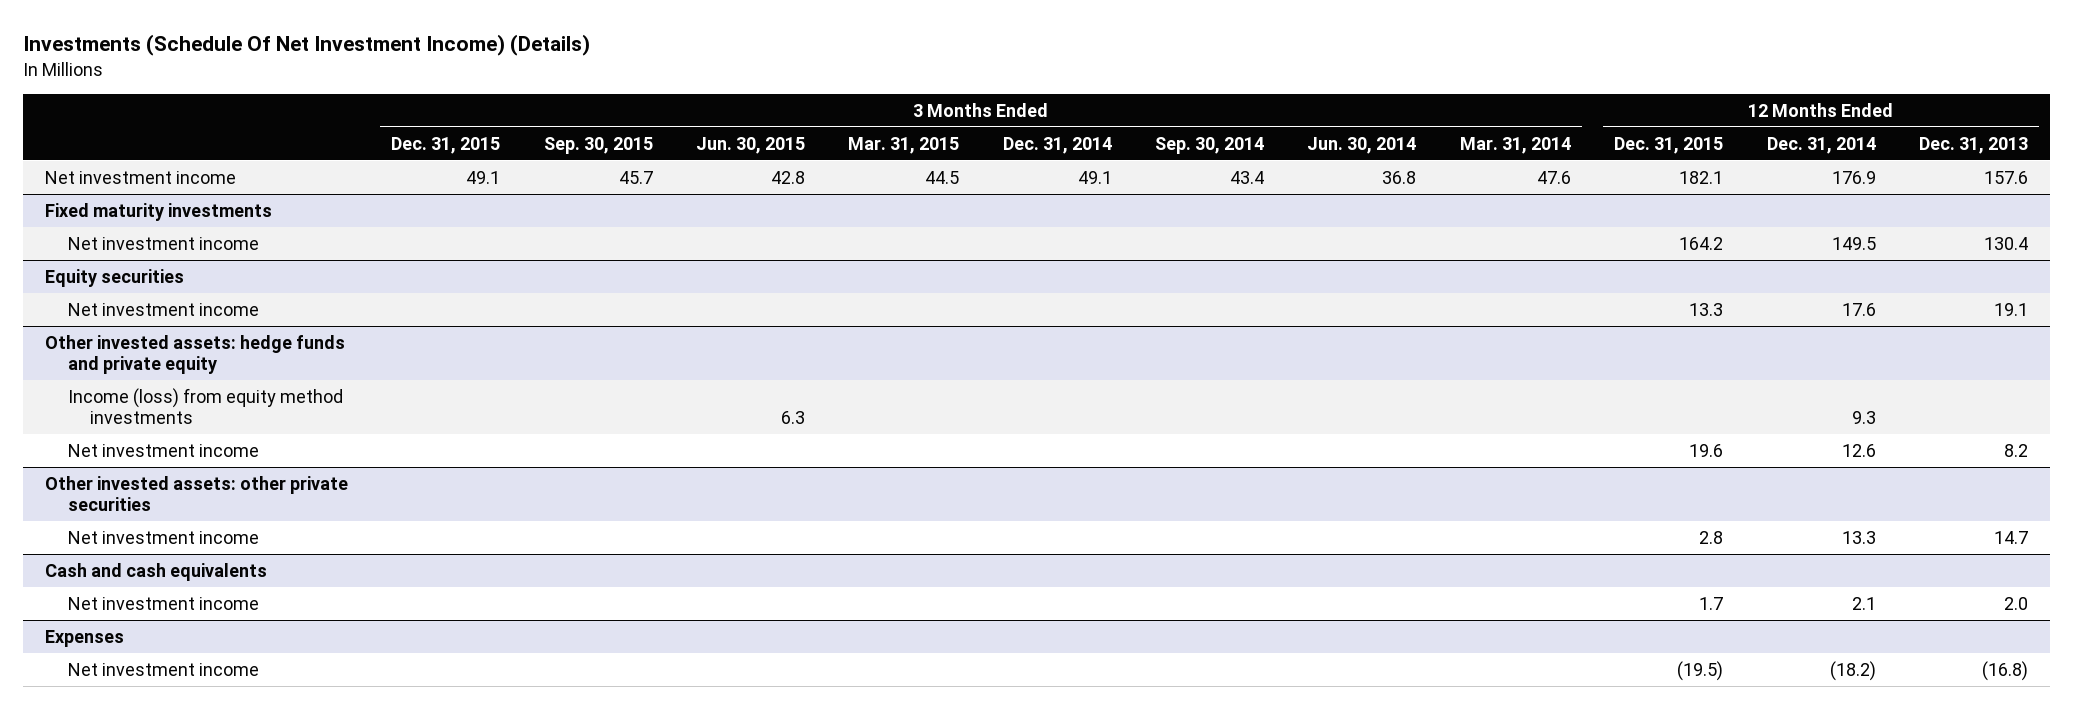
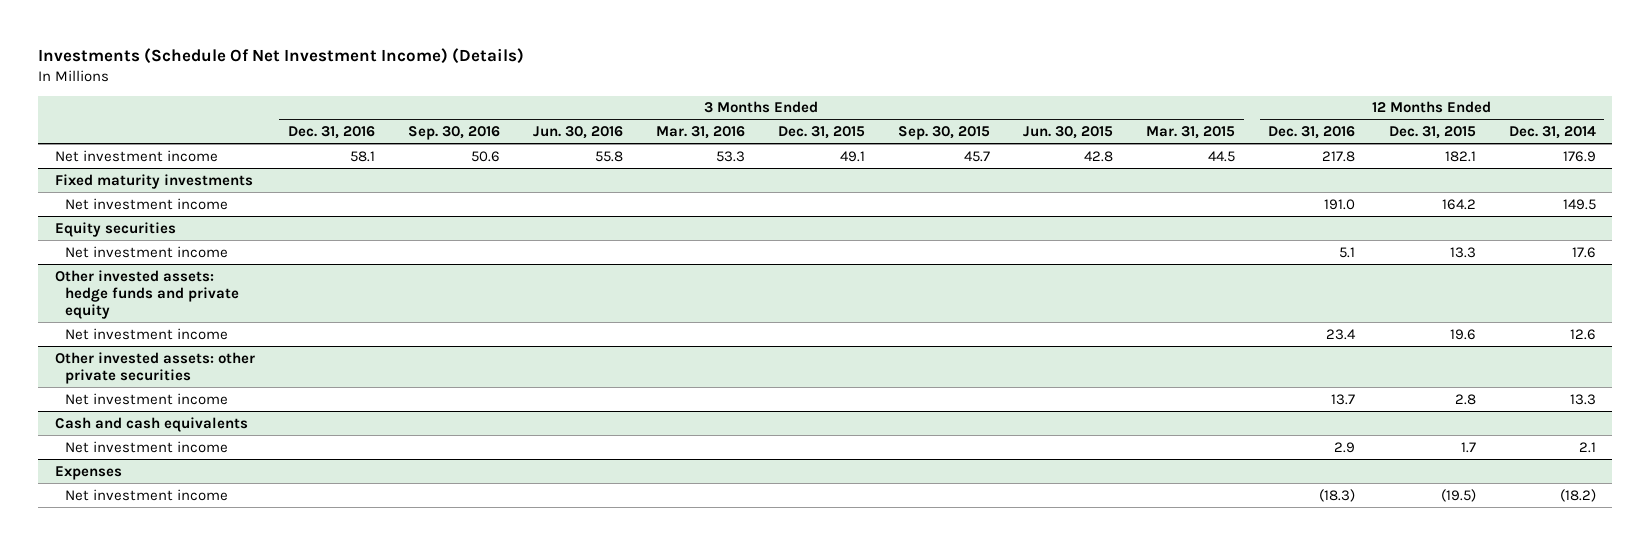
- | 3 Months Ended Dec. 31, 2015 | 3 Months Ended Sep. 30, 2015 | 3 Months Ended Jun. 30, 2015 | 3 Months Ended Mar. 31, 2015 | 3 Months Ended Dec. 31, 2014 | 3 Months Ended Sep. 30, 2014 | 3 Months Ended Jun. 30, 2014 | 3 Months Ended Mar. 31, 2014 | 12 Months Ended Dec. 31, 2015 | 12 Months Ended Dec. 31, 2014 | 12 Months Ended Dec. 31, 2013
+ | 3 Months Ended Dec. 31, 2016 | 3 Months Ended Sep. 30, 2016 | 3 Months Ended Jun. 30, 2016 | 3 Months Ended Mar. 31, 2016 | 3 Months Ended Dec. 31, 2015 | 3 Months Ended Sep. 30, 2015 | 3 Months Ended Jun. 30, 2015 | 3 Months Ended Mar. 31, 2015 | 12 Months Ended Dec. 31, 2016 | 12 Months Ended Dec. 31, 2015 | 12 Months Ended Dec. 31, 2014
@ Other invested assets: hedge funds and private equity
- Income (loss) from equity method investments | | | 6.3 | | | | | | | 9.3 |

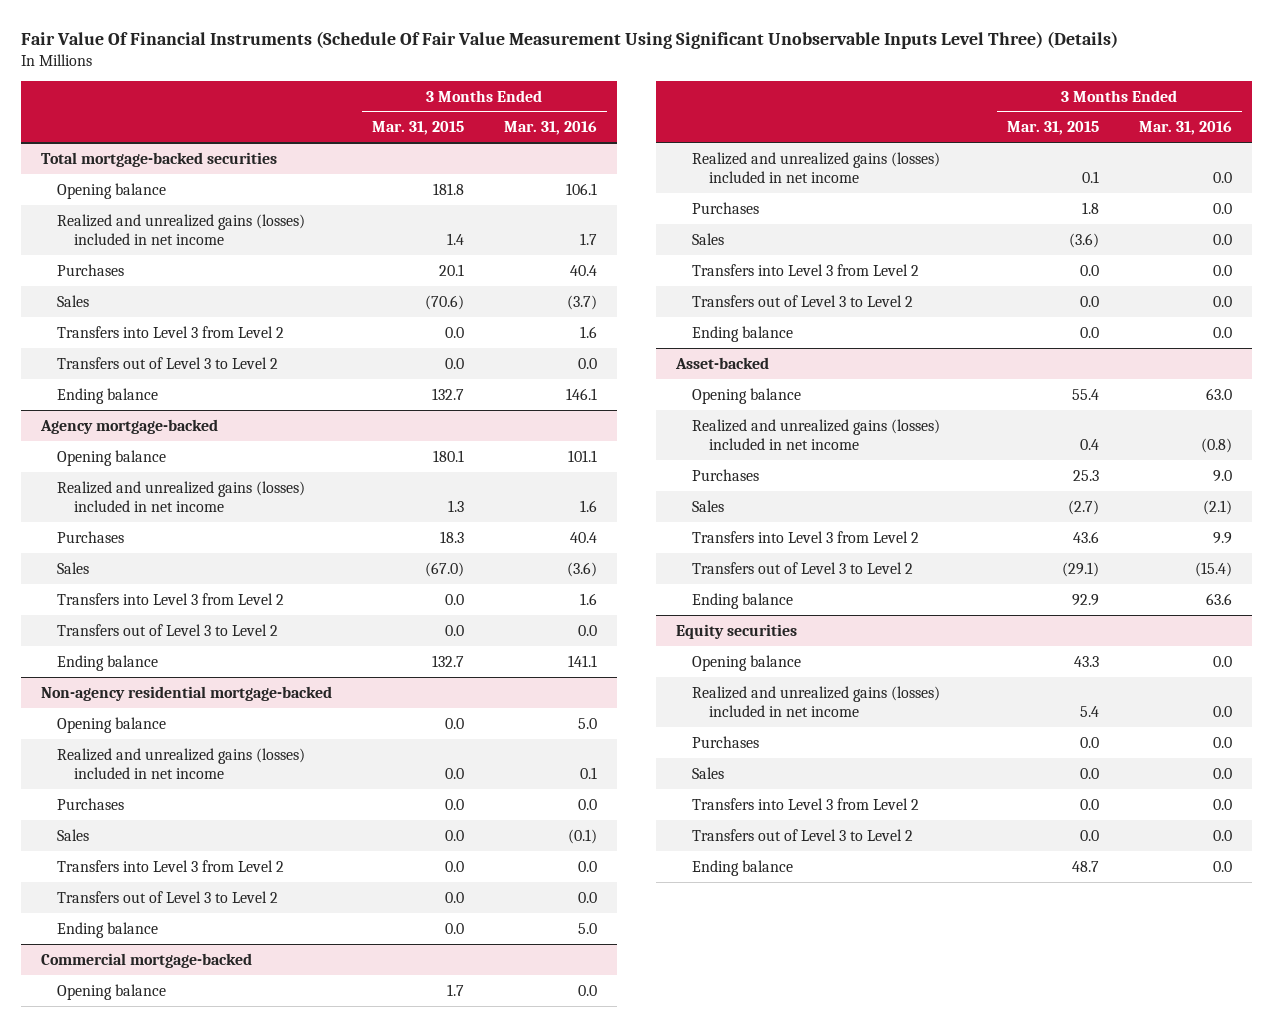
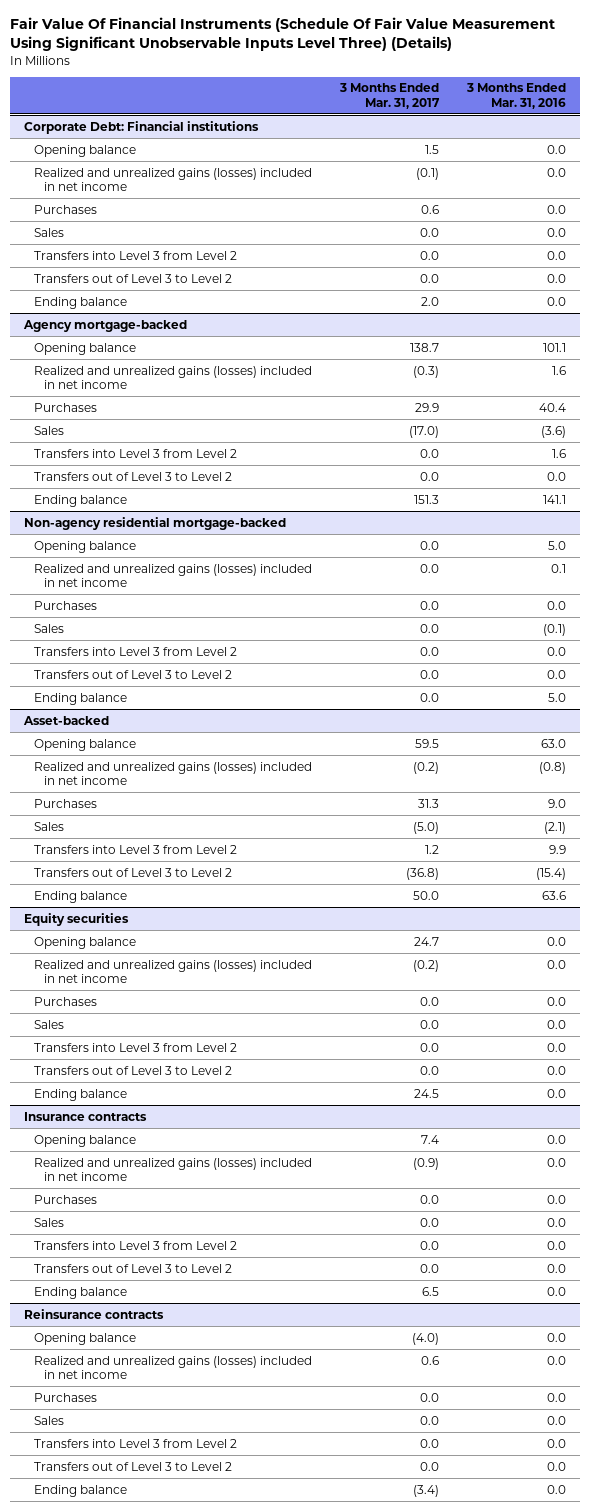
- | 3 Months Ended Mar. 31, 2015 | 3 Months Ended Mar. 31, 2016
+ | 3 Months Ended Mar. 31, 2017 | 3 Months Ended Mar. 31, 2016
- Total mortgage-backed securities
- Opening balance | 181.8 | 106.1
- Realized and unrealized gains (losses) included in net income | 1.4 | 1.7
- Purchases | 20.1 | 40.4
- Sales | (70.6) | (3.7)
- Transfers into Level 3 from Level 2 | 0.0 | 1.6
+ Corporate Debt: Financial institutions
+ Opening balance | 1.5 | 0.0
+ Realized and unrealized gains (losses) included in net income | (0.1) | 0.0
+ Purchases | 0.6 | 0.0
+ Sales | 0.0 | 0.0
+ Transfers into Level 3 from Level 2 | 0.0 | 0.0
- Ending balance | 132.7 | 146.1
+ Ending balance | 2.0 | 0.0
- Commercial mortgage-backed
- Opening balance | 1.7 | 0.0
- Realized and unrealized gains (losses) included in net income | 0.1 | 0.0
- Purchases | 1.8 | 0.0
- Sales | (3.6) | 0.0
- Transfers into Level 3 from Level 2 | 0.0 | 0.0
- Transfers out of Level 3 to Level 2 | 0.0 | 0.0
- Ending balance | 0.0 | 0.0
+ Insurance contracts
+ Opening balance | 7.4 | 0.0
+ Realized and unrealized gains (losses) included in net income | (0.9) | 0.0
+ Purchases | 0.0 | 0.0
+ Sales | 0.0 | 0.0
+ Transfers into Level 3 from Level 2 | 0.0 | 0.0
+ Transfers out of Level 3 to Level 2 | 0.0 | 0.0
+ Ending balance | 6.5 | 0.0
+ Reinsurance contracts
+ Opening balance | (4.0) | 0.0
+ Realized and unrealized gains (losses) included in net income | 0.6 | 0.0
+ Purchases | 0.0 | 0.0
+ Sales | 0.0 | 0.0
+ Transfers into Level 3 from Level 2 | 0.0 | 0.0
+ Transfers out of Level 3 to Level 2 | 0.0 | 0.0
+ Ending balance | (3.4) | 0.0

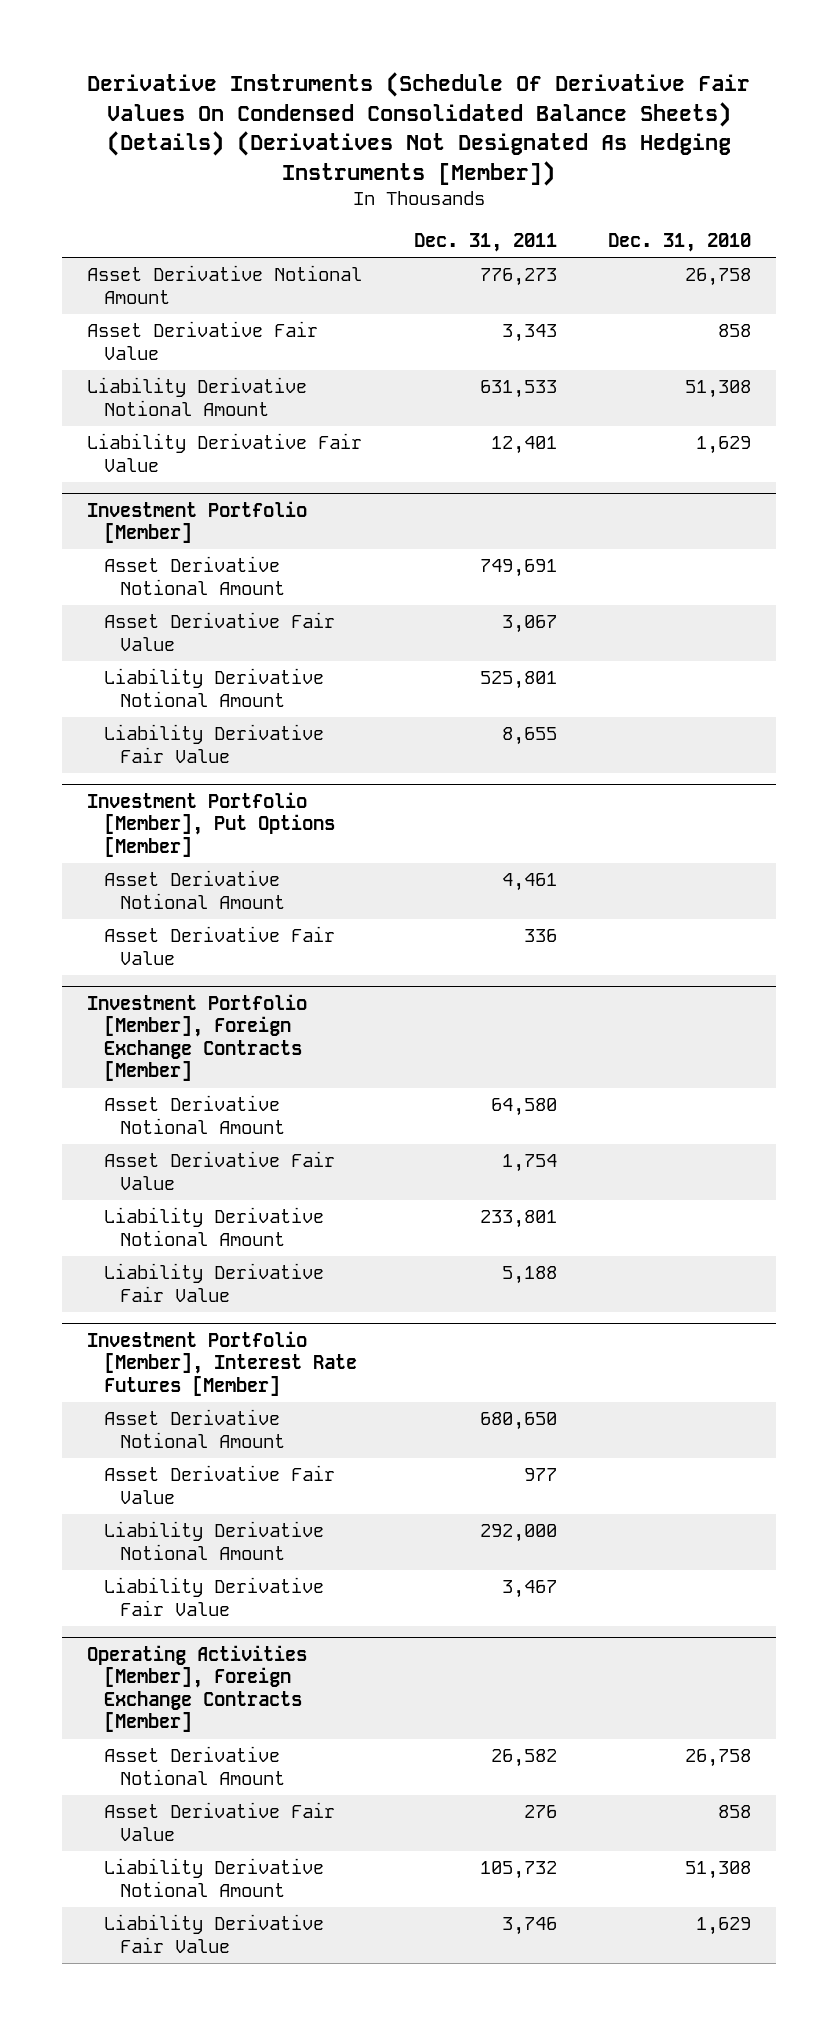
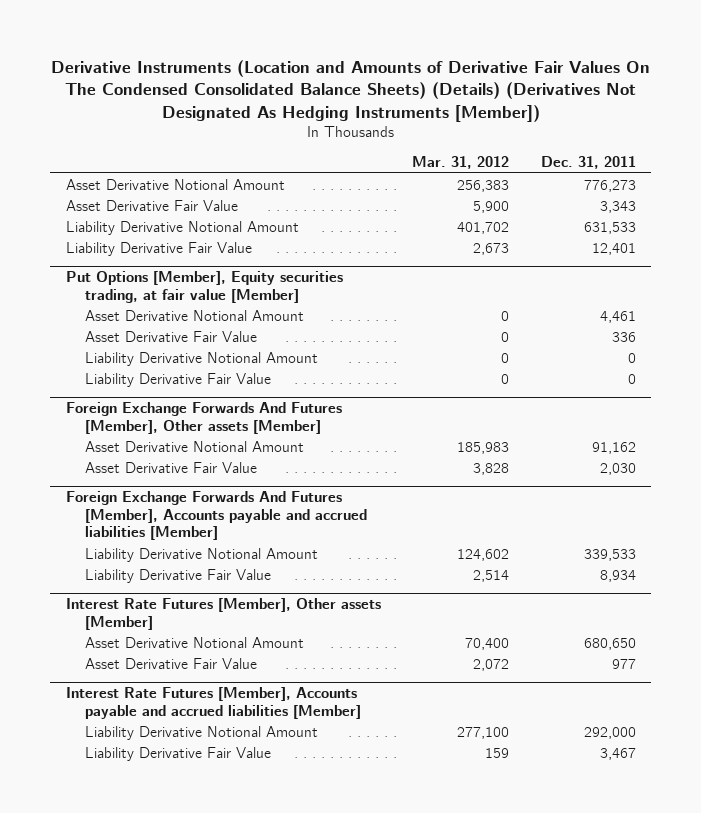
- Derivative Instruments (Schedule Of Derivative Fair Values On Condensed Consolidated Balance Sheets) (Details) (Derivatives Not Designated As Hedging Instruments [Member])
+ Derivative Instruments (Location and Amounts of Derivative Fair Values On The Condensed Consolidated Balance Sheets) (Details) (Derivatives Not Designated As Hedging Instruments [Member])
- | Dec. 31, 2011 | Dec. 31, 2010
+ | Mar. 31, 2012 | Dec. 31, 2011
- Investment Portfolio [Member]
- Asset Derivative Notional Amount | 749,691 |
- Asset Derivative Fair Value | 3,067 |
- Liability Derivative Notional Amount | 525,801 |
- Liability Derivative Fair Value | 8,655 |
- Investment Portfolio [Member], Put Options [Member]
+ Put Options [Member], Equity securities trading, at fair value [Member]
- Investment Portfolio [Member], Foreign Exchange Contracts [Member]
- Asset Derivative Notional Amount | 64,580 |
- Asset Derivative Fair Value | 1,754 |
- Liability Derivative Notional Amount | 233,801 |
- Liability Derivative Fair Value | 5,188 |
- Investment Portfolio [Member], Interest Rate Futures [Member]
+ Liability Derivative Notional Amount | 0 | 0
+ Liability Derivative Fair Value | 0 | 0
+ Foreign Exchange Forwards And Futures [Member], Other assets [Member]
+ Asset Derivative Notional Amount | 185,983 | 91,162
+ Asset Derivative Fair Value | 3,828 | 2,030
+ Foreign Exchange Forwards And Futures [Member], Accounts payable and accrued liabilities [Member]
+ Liability Derivative Notional Amount | 124,602 | 339,533
+ Liability Derivative Fair Value | 2,514 | 8,934
+ Interest Rate Futures [Member], Other assets [Member]
+ Interest Rate Futures [Member], Accounts payable and accrued liabilities [Member]
- Operating Activities [Member], Foreign Exchange Contracts [Member]
- Asset Derivative Notional Amount | 26,582 | 26,758
- Asset Derivative Fair Value | 276 | 858
- Liability Derivative Notional Amount | 105,732 | 51,308
- Liability Derivative Fair Value | 3,746 | 1,629

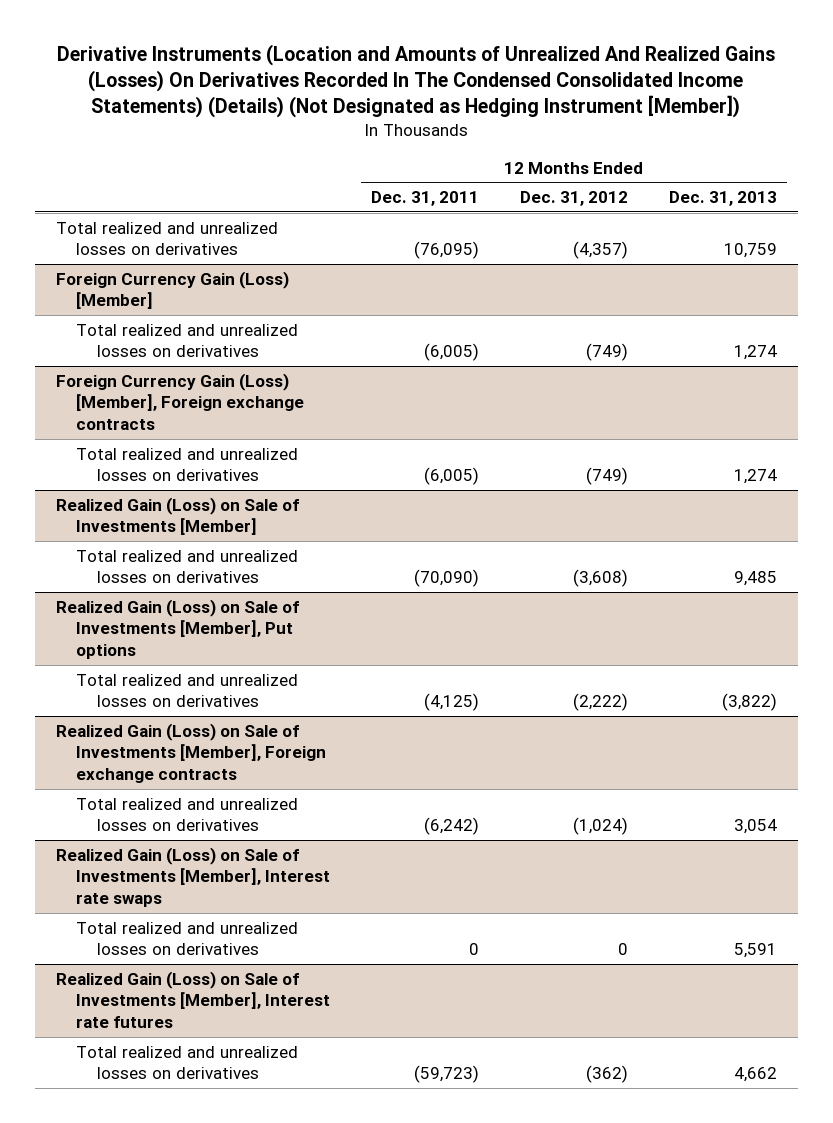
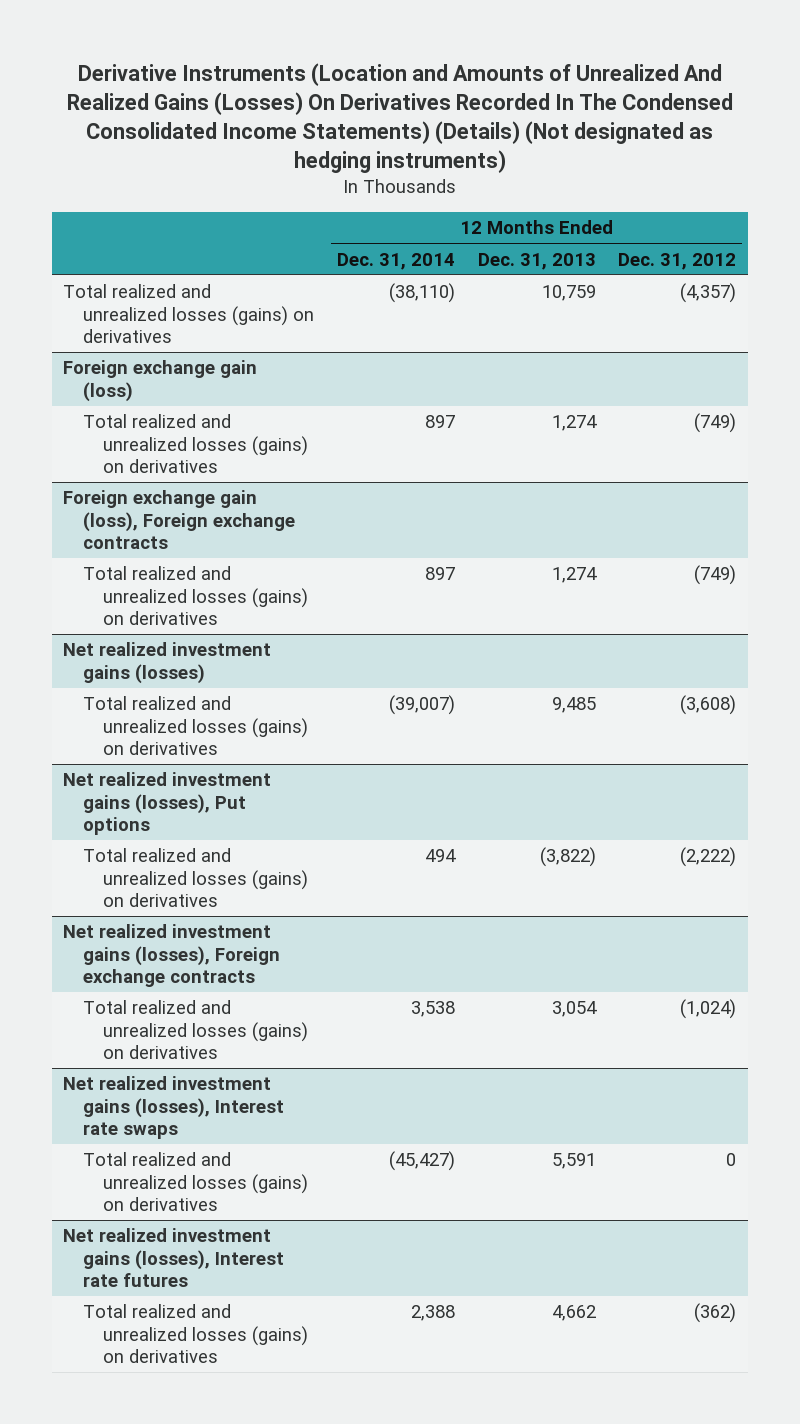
- Derivative Instruments (Location and Amounts of Unrealized And Realized Gains (Losses) On Derivatives Recorded In The Condensed Consolidated Income Statements) (Details) (Not Designated as Hedging Instrument [Member])
+ Derivative Instruments (Location and Amounts of Unrealized And Realized Gains (Losses) On Derivatives Recorded In The Condensed Consolidated Income Statements) (Details) (Not designated as hedging instruments)
- | 12 Months Ended Dec. 31, 2011 | 12 Months Ended Dec. 31, 2012 | 12 Months Ended Dec. 31, 2013
+ | 12 Months Ended Dec. 31, 2014 | 12 Months Ended Dec. 31, 2013 | 12 Months Ended Dec. 31, 2012
- Total realized and unrealized losses on derivatives | (76,095) | (4,357) | 10,759
- Foreign Currency Gain (Loss) [Member]
- Total realized and unrealized losses on derivatives | (6,005) | (749) | 1,274
- Foreign Currency Gain (Loss) [Member], Foreign exchange contracts
- Total realized and unrealized losses on derivatives | (6,005) | (749) | 1,274
- Realized Gain (Loss) on Sale of Investments [Member]
- Total realized and unrealized losses on derivatives | (70,090) | (3,608) | 9,485
- Realized Gain (Loss) on Sale of Investments [Member], Put options
- Total realized and unrealized losses on derivatives | (4,125) | (2,222) | (3,822)
- Realized Gain (Loss) on Sale of Investments [Member], Foreign exchange contracts
- Total realized and unrealized losses on derivatives | (6,242) | (1,024) | 3,054
- Realized Gain (Loss) on Sale of Investments [Member], Interest rate swaps
- Total realized and unrealized losses on derivatives | 0 | 0 | 5,591
- Realized Gain (Loss) on Sale of Investments [Member], Interest rate futures
- Total realized and unrealized losses on derivatives | (59,723) | (362) | 4,662
+ Total realized and unrealized losses (gains) on derivatives | (38,110) | 10,759 | (4,357)
+ Foreign exchange gain (loss)
+ Total realized and unrealized losses (gains) on derivatives | 897 | 1,274 | (749)
+ Foreign exchange gain (loss), Foreign exchange contracts
+ Total realized and unrealized losses (gains) on derivatives | 897 | 1,274 | (749)
+ Net realized investment gains (losses)
+ Total realized and unrealized losses (gains) on derivatives | (39,007) | 9,485 | (3,608)
+ Net realized investment gains (losses), Put options
+ Total realized and unrealized losses (gains) on derivatives | 494 | (3,822) | (2,222)
+ Net realized investment gains (losses), Foreign exchange contracts
+ Total realized and unrealized losses (gains) on derivatives | 3,538 | 3,054 | (1,024)
+ Net realized investment gains (losses), Interest rate swaps
+ Total realized and unrealized losses (gains) on derivatives | (45,427) | 5,591 | 0
+ Net realized investment gains (losses), Interest rate futures
+ Total realized and unrealized losses (gains) on derivatives | 2,388 | 4,662 | (362)

